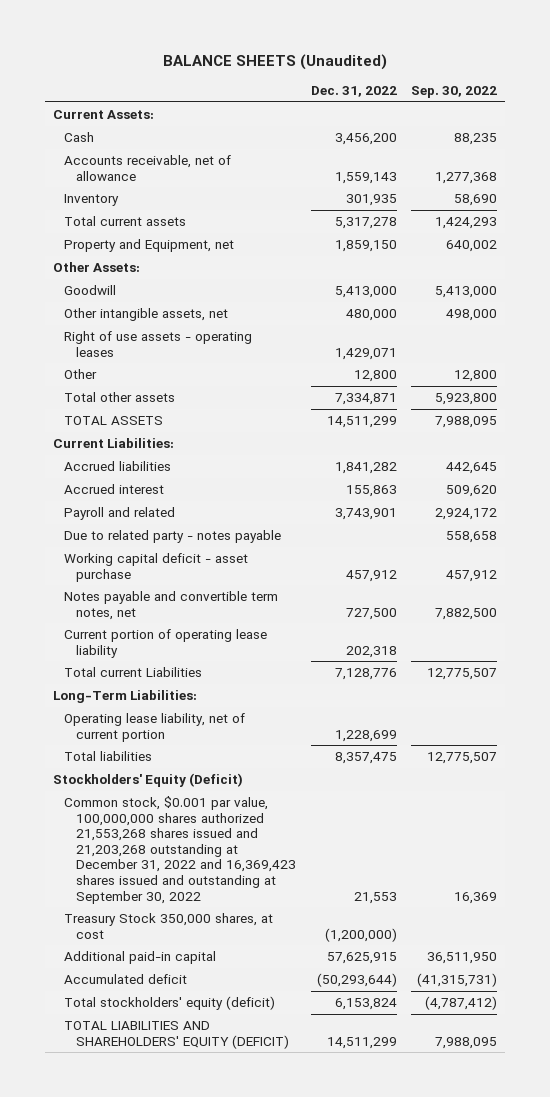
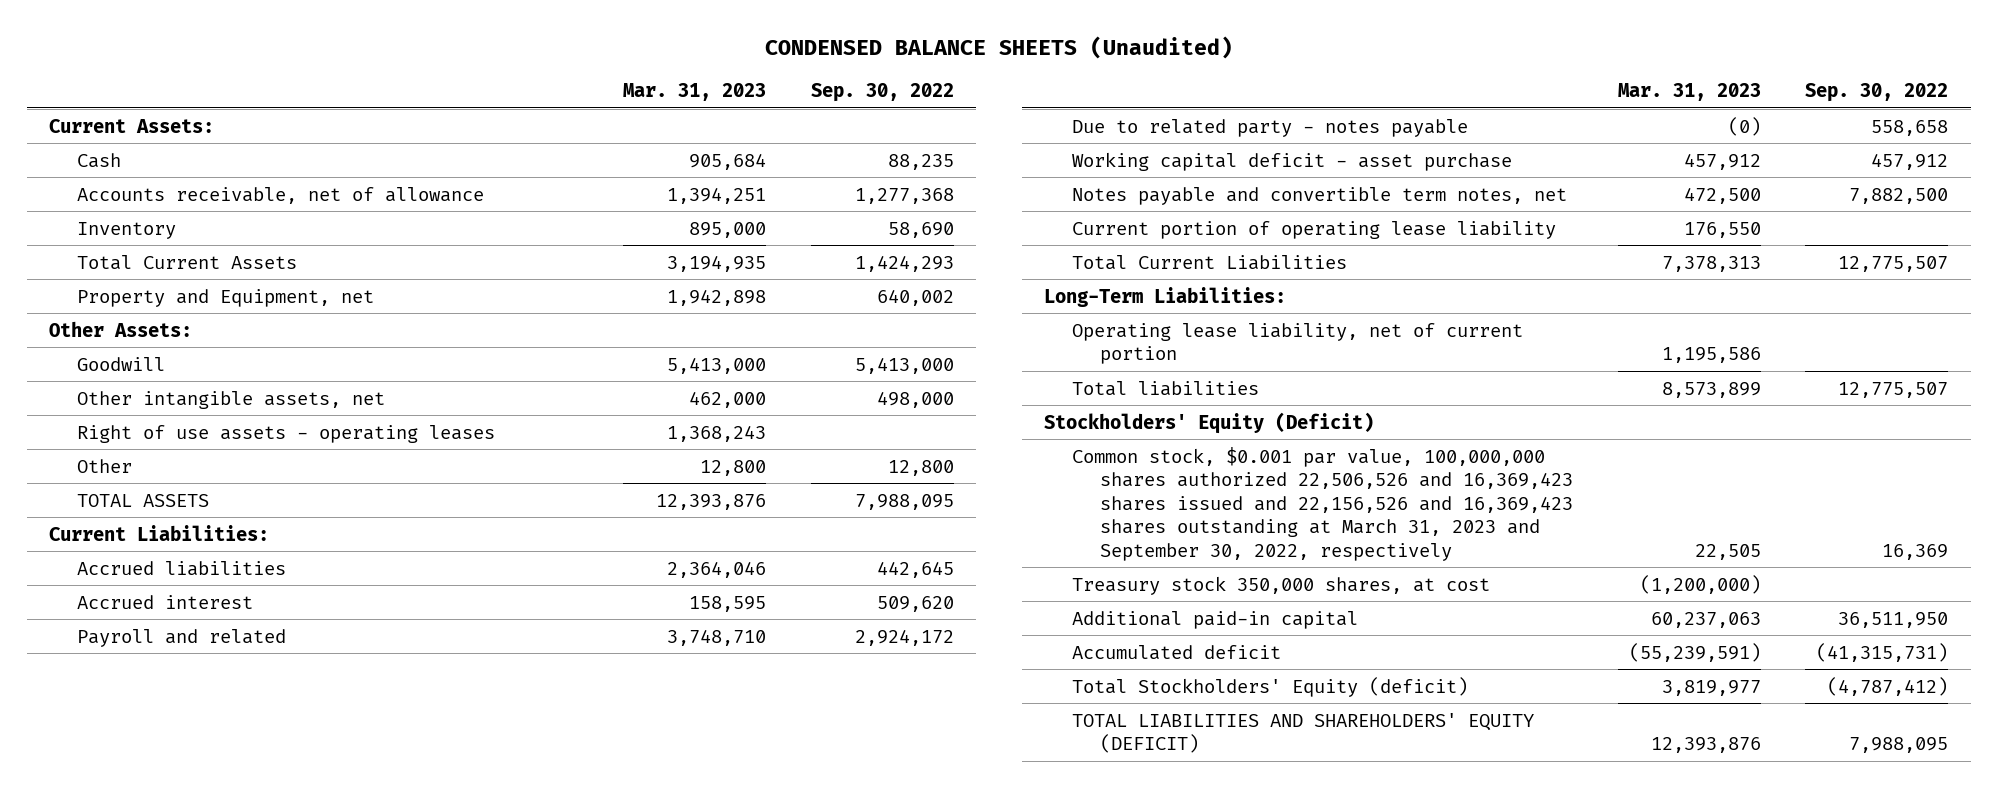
- BALANCE SHEETS (Unaudited)
+ CONDENSED BALANCE SHEETS (Unaudited)
- | Dec. 31, 2022 | Sep. 30, 2022
+ | Mar. 31, 2023 | Sep. 30, 2022
- Total current assets | 5,317,278 | 1,424,293
+ Total Current Assets | 3,194,935 | 1,424,293
- Total other assets | 7,334,871 | 5,923,800
- Total current Liabilities | 7,128,776 | 12,775,507
+ Total Current Liabilities | 7,378,313 | 12,775,507
- Common stock, $0.001 par value, 100,000,000 shares authorized 21,553,268 shares issued and 21,203,268 outstanding at December 31, 2022 and 16,369,423 shares issued and outstanding at September 30, 2022 | 21,553 | 16,369
- Treasury Stock 350,000 shares, at cost | (1,200,000) |
+ Common stock, $0.001 par value, 100,000,000 shares authorized 22,506,526 and 16,369,423 shares issued and 22,156,526 and 16,369,423 shares outstanding at March 31, 2023 and September 30, 2022, respectively | 22,505 | 16,369
+ Treasury stock 350,000 shares, at cost | (1,200,000) |
- Total stockholders' equity (deficit) | 6,153,824 | (4,787,412)
+ Total Stockholders' Equity (deficit) | 3,819,977 | (4,787,412)

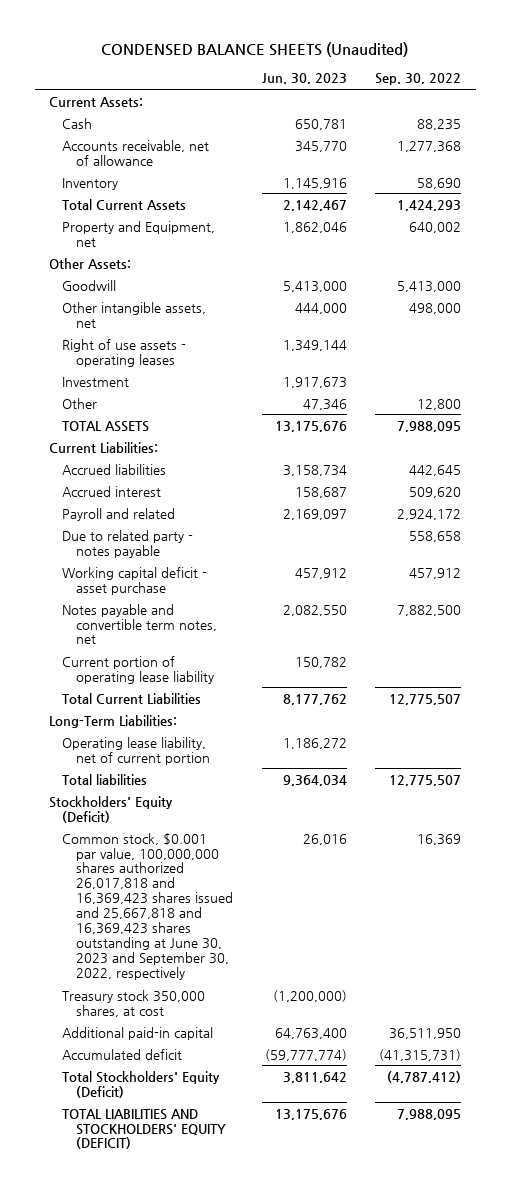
- | Mar. 31, 2023 | Sep. 30, 2022
+ | Jun. 30, 2023 | Sep. 30, 2022
+ Investment | 1,917,673 |
- Common stock, $0.001 par value, 100,000,000 shares authorized 22,506,526 and 16,369,423 shares issued and 22,156,526 and 16,369,423 shares outstanding at March 31, 2023 and September 30, 2022, respectively | 22,505 | 16,369
+ Common stock, $0.001 par value, 100,000,000 shares authorized 26,017,818 and 16,369,423 shares issued and 25,667,818 and 16,369,423 shares outstanding at June 30, 2023 and September 30, 2022, respectively | 26,016 | 16,369
- Total Stockholders' Equity (deficit) | 3,819,977 | (4,787,412)
- TOTAL LIABILITIES AND SHAREHOLDERS' EQUITY (DEFICIT) | 12,393,876 | 7,988,095
+ Total Stockholders' Equity (Deficit) | 3,811,642 | (4,787,412)
+ TOTAL LIABILITIES AND STOCKHOLDERS' EQUITY (DEFICIT) | 13,175,676 | 7,988,095

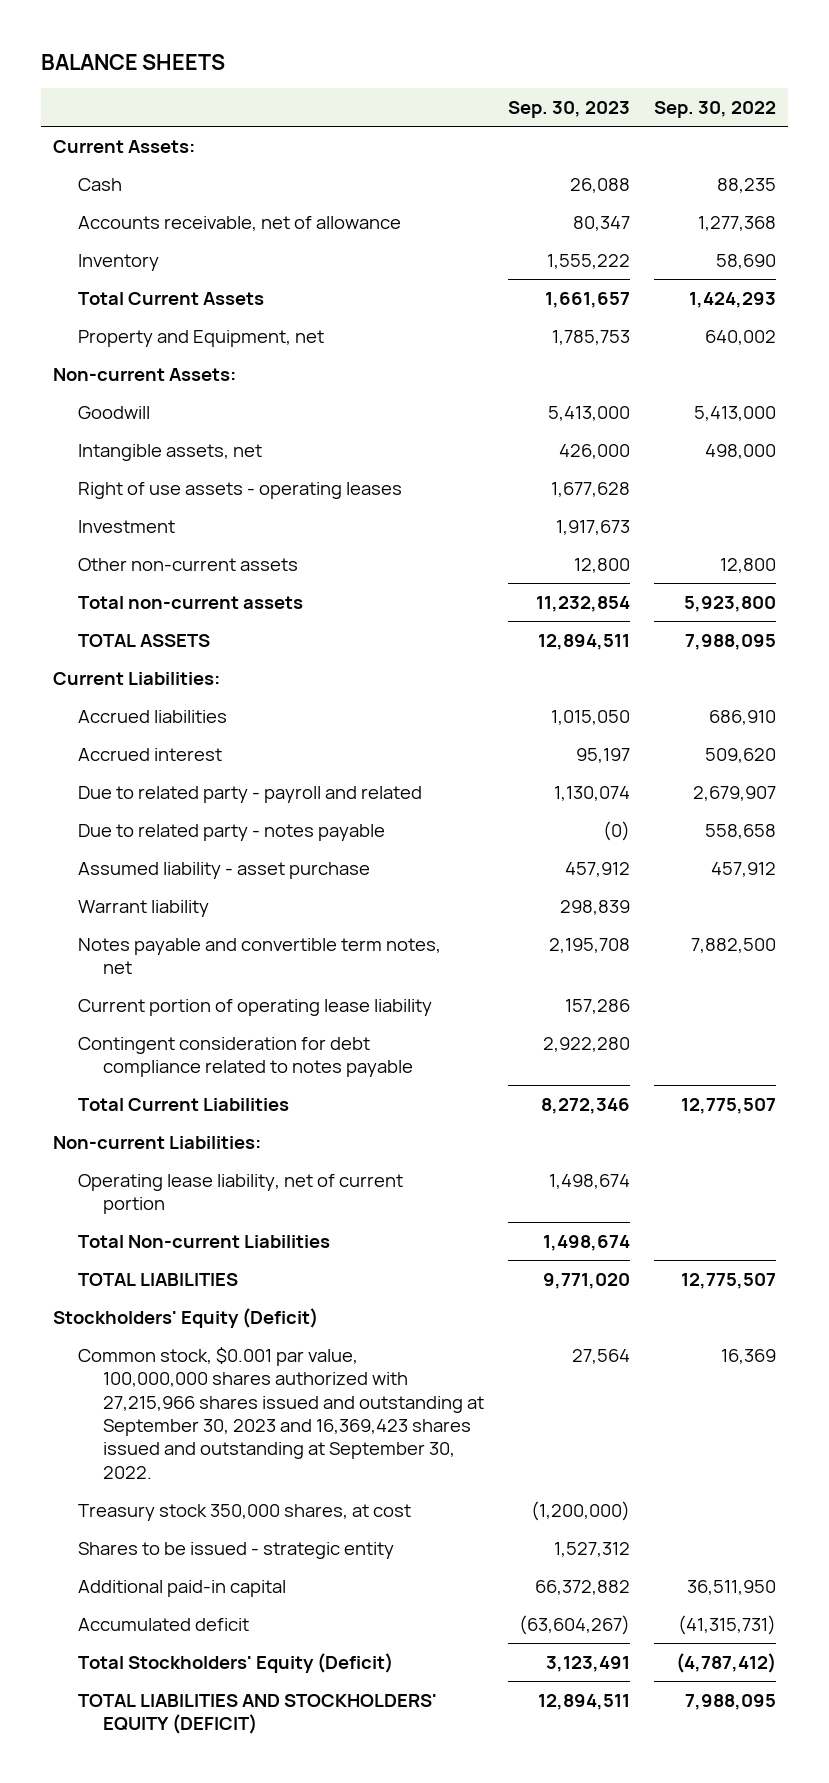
- CONDENSED BALANCE SHEETS (Unaudited)
+ BALANCE SHEETS
- | Jun. 30, 2023 | Sep. 30, 2022
+ | Sep. 30, 2023 | Sep. 30, 2022
- Other Assets:
+ Non-current Assets:
- Other intangible assets, net | 444,000 | 498,000
+ Intangible assets, net | 426,000 | 498,000
- Other | 47,346 | 12,800
+ Other non-current assets | 12,800 | 12,800
+ Total non-current assets | 11,232,854 | 5,923,800
- Accrued liabilities | 3,158,734 | 442,645
+ Accrued liabilities | 1,015,050 | 686,910
- Payroll and related | 2,169,097 | 2,924,172
+ Due to related party - payroll and related | 1,130,074 | 2,679,907
- Working capital deficit - asset purchase | 457,912 | 457,912
+ Assumed liability - asset purchase | 457,912 | 457,912
+ Warrant liability | 298,839 |
+ Contingent consideration for debt compliance related to notes payable | 2,922,280 |
- Long-Term Liabilities:
+ Non-current Liabilities:
- Total liabilities | 9,364,034 | 12,775,507
+ Total Non-current Liabilities | 1,498,674 |
+ TOTAL LIABILITIES | 9,771,020 | 12,775,507
- Common stock, $0.001 par value, 100,000,000 shares authorized 26,017,818 and 16,369,423 shares issued and 25,667,818 and 16,369,423 shares outstanding at June 30, 2023 and September 30, 2022, respectively | 26,016 | 16,369
+ Common stock, $0.001 par value, 100,000,000 shares authorized with 27,215,966 shares issued and outstanding at September 30, 2023 and 16,369,423 shares issued and outstanding at September 30, 2022. | 27,564 | 16,369
+ Shares to be issued - strategic entity | 1,527,312 |

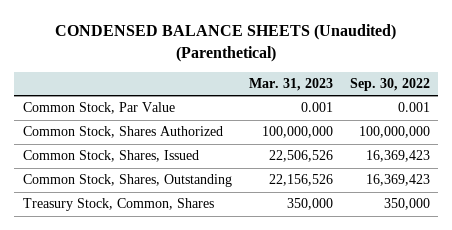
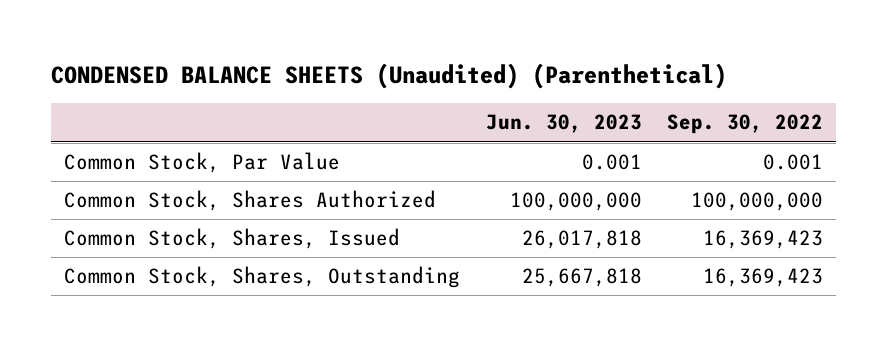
- | Mar. 31, 2023 | Sep. 30, 2022
+ | Jun. 30, 2023 | Sep. 30, 2022
- Treasury Stock, Common, Shares | 350,000 | 350,000

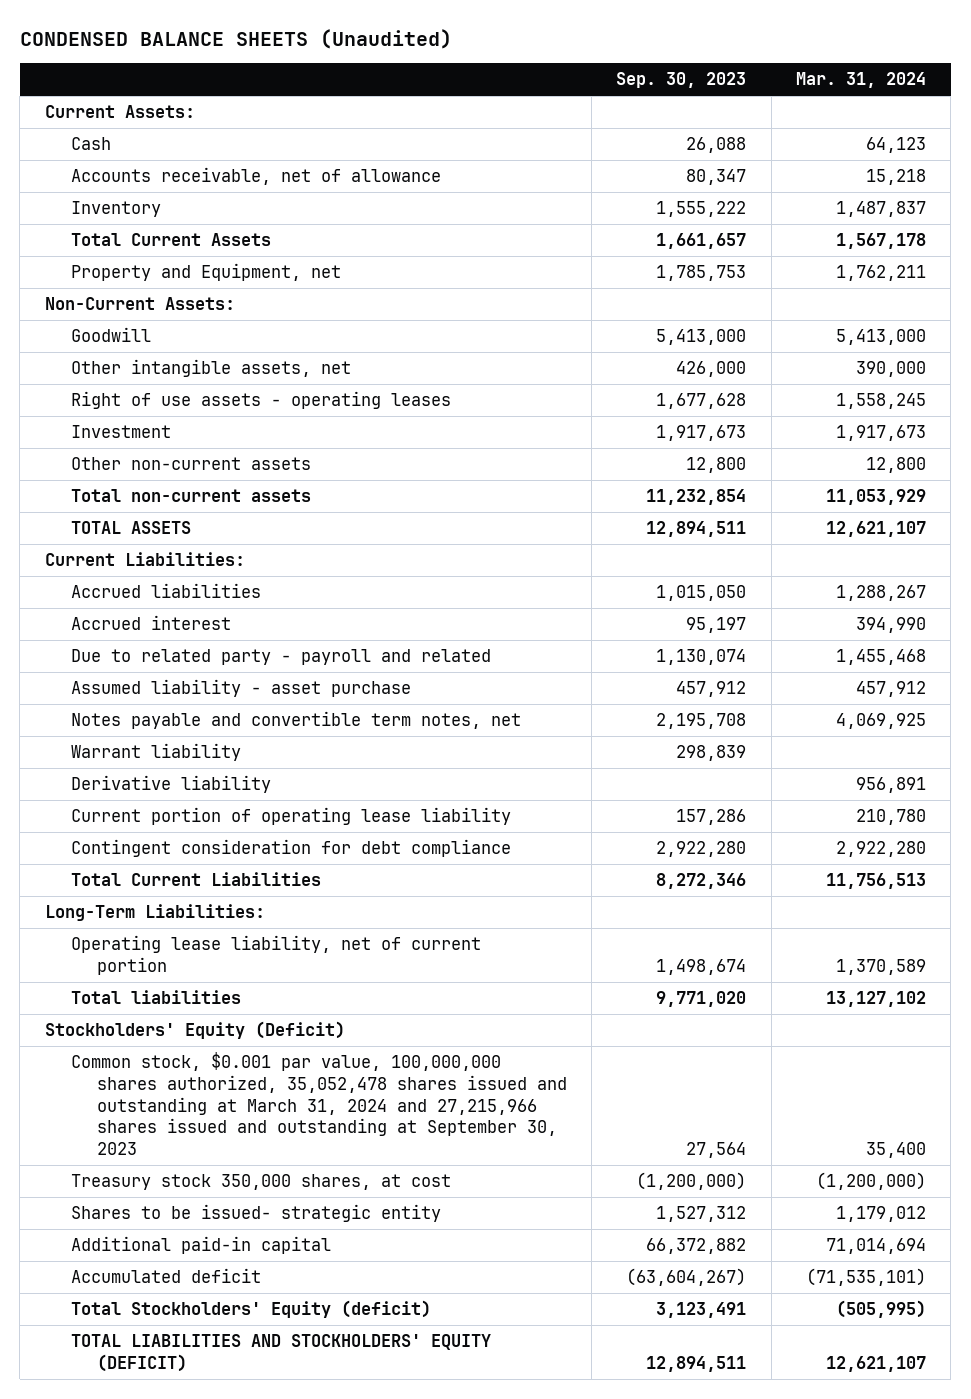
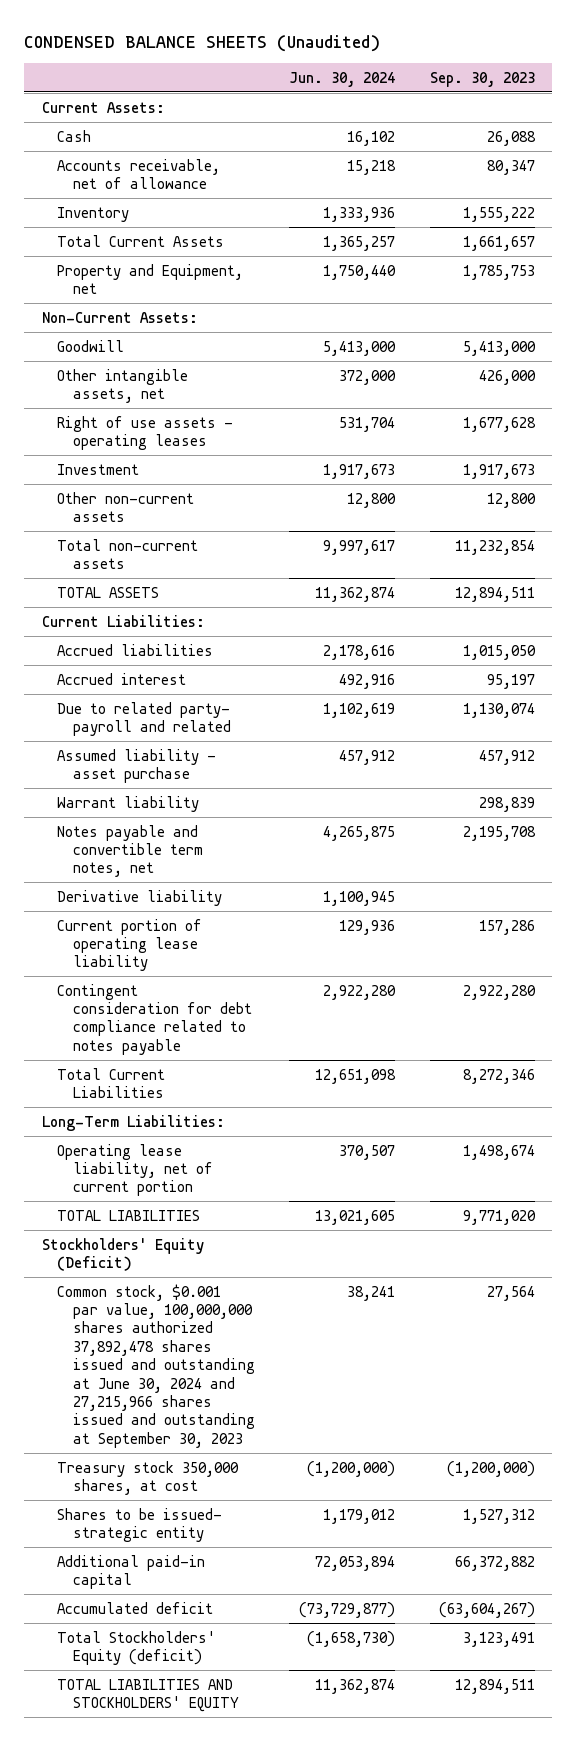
- | Sep. 30, 2023 | Mar. 31, 2024
+ | Jun. 30, 2024 | Sep. 30, 2023
- Due to related party - payroll and related | 1,130,074 | 1,455,468
+ Due to related party- payroll and related | 1,102,619 | 1,130,074
moved down: Notes payable and convertible term notes, net | 4,265,875 | 2,195,708
- Contingent consideration for debt compliance | 2,922,280 | 2,922,280
+ Contingent consideration for debt compliance related to notes payable | 2,922,280 | 2,922,280
- Total liabilities | 9,771,020 | 13,127,102
+ TOTAL LIABILITIES | 13,021,605 | 9,771,020
- Common stock, $0.001 par value, 100,000,000 shares authorized, 35,052,478 shares issued and outstanding at March 31, 2024 and 27,215,966 shares issued and outstanding at September 30, 2023 | 27,564 | 35,400
+ Common stock, $0.001 par value, 100,000,000 shares authorized 37,892,478 shares issued and outstanding at June 30, 2024 and 27,215,966 shares issued and outstanding at September 30, 2023 | 38,241 | 27,564
- TOTAL LIABILITIES AND STOCKHOLDERS' EQUITY (DEFICIT) | 12,894,511 | 12,621,107
+ TOTAL LIABILITIES AND STOCKHOLDERS' EQUITY | 11,362,874 | 12,894,511

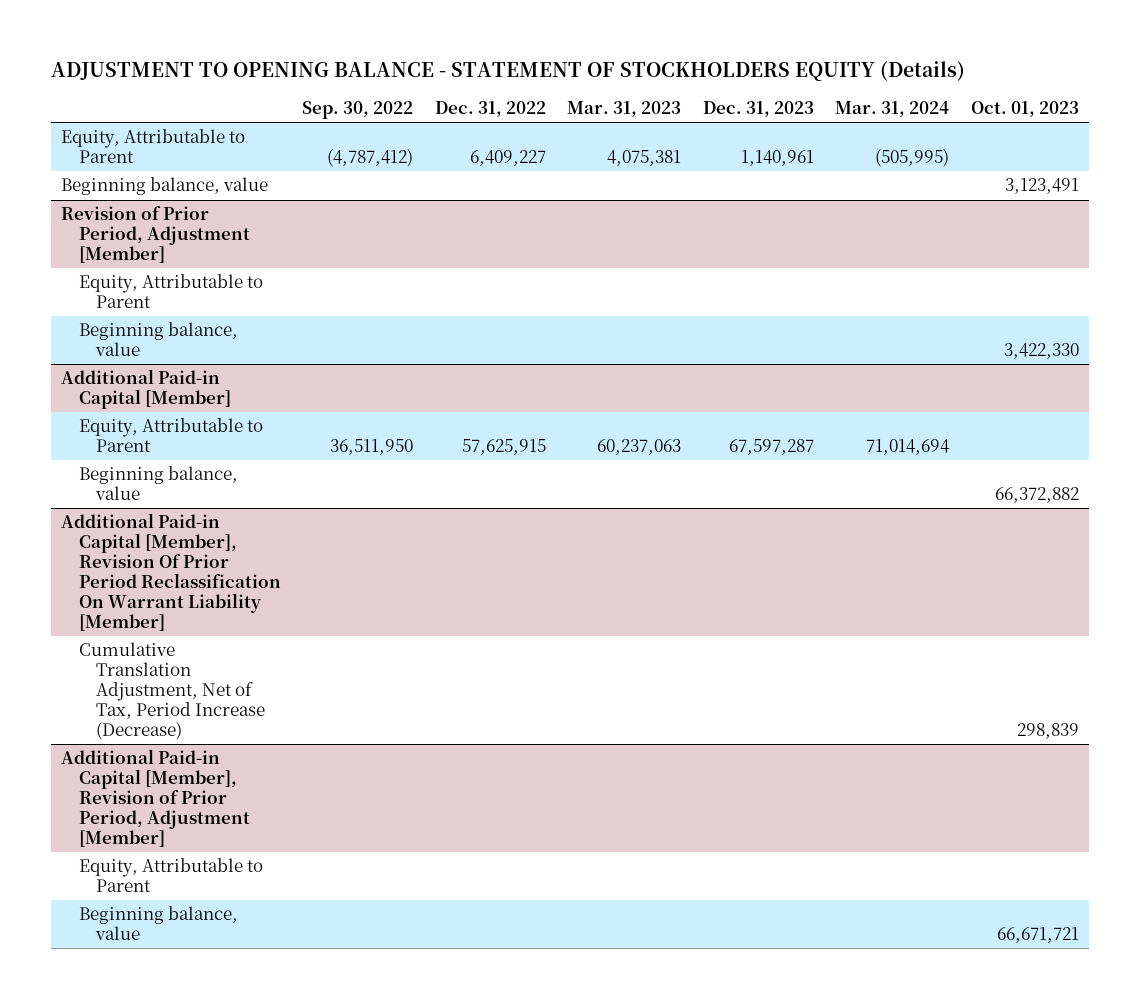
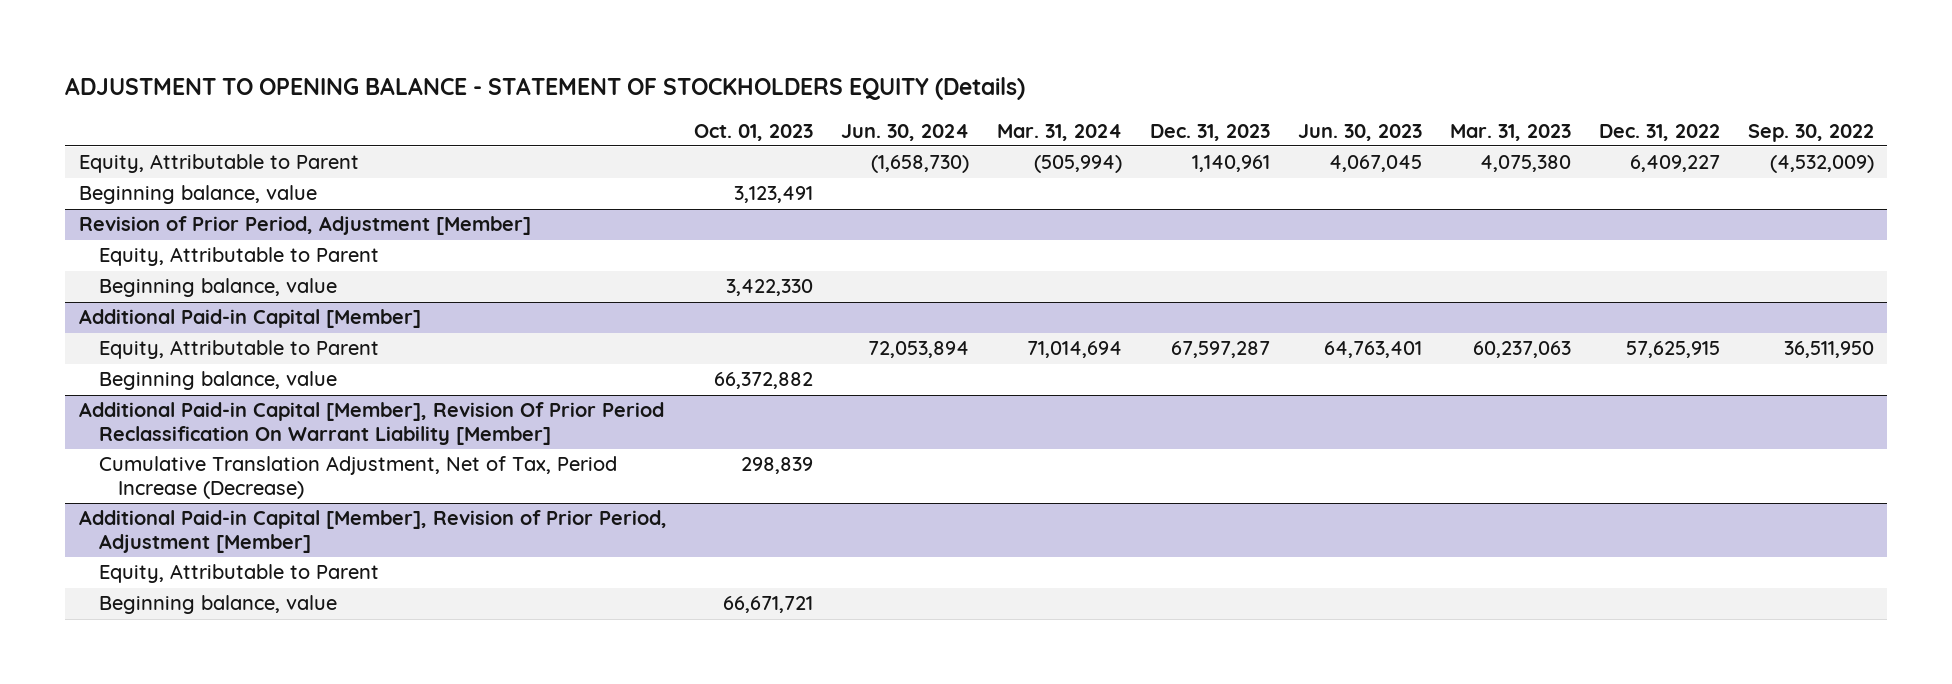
- | Sep. 30, 2022 | Dec. 31, 2022 | Mar. 31, 2023 | Dec. 31, 2023 | Mar. 31, 2024 | Oct. 01, 2023
+ | Oct. 01, 2023 | Jun. 30, 2024 | Mar. 31, 2024 | Dec. 31, 2023 | Jun. 30, 2023 | Mar. 31, 2023 | Dec. 31, 2022 | Sep. 30, 2022
- Equity, Attributable to Parent | (4,787,412) | 6,409,227 | 4,075,381 | 1,140,961 | (505,995) |
+ Equity, Attributable to Parent | | (1,658,730) | (505,994) | 1,140,961 | 4,067,045 | 4,075,380 | 6,409,227 | (4,532,009)

